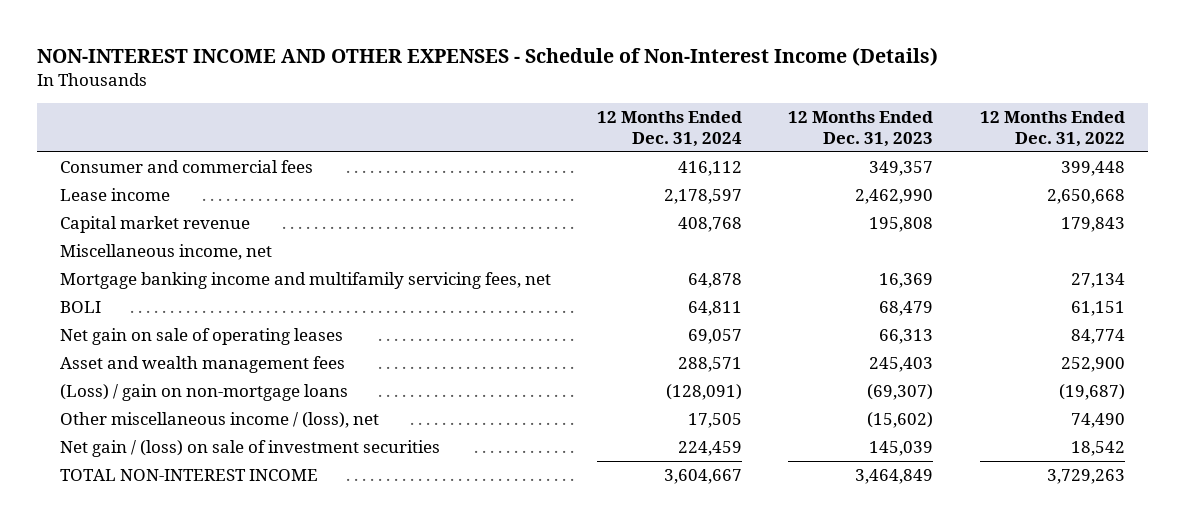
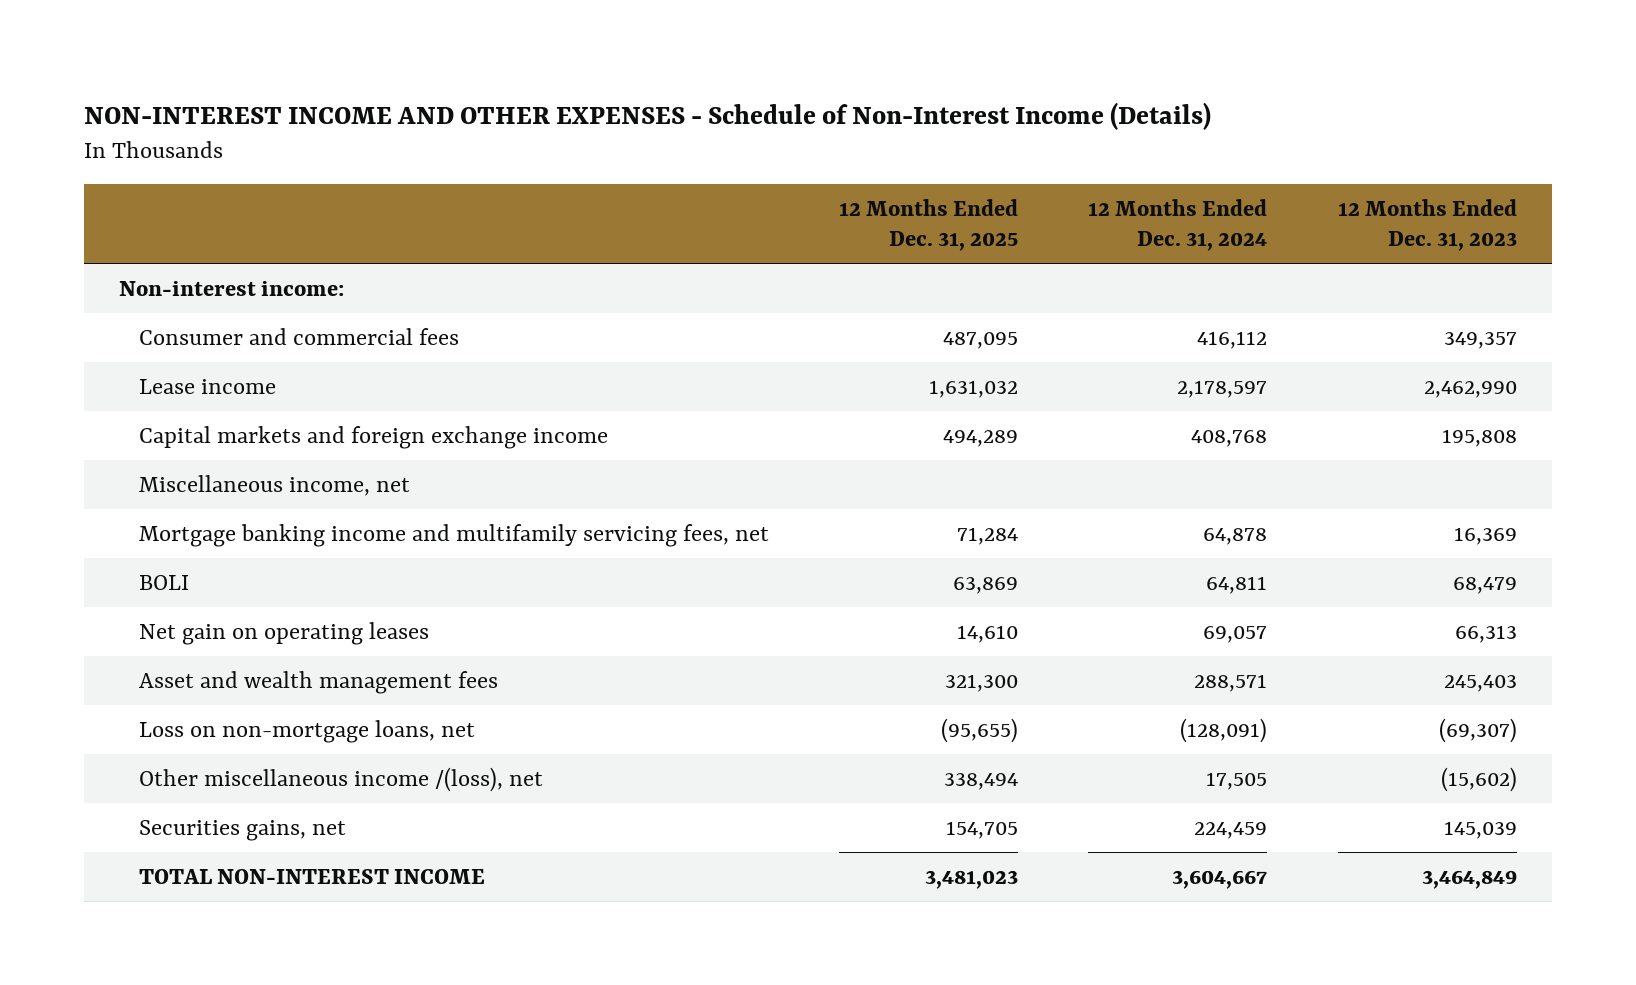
- | 12 Months Ended Dec. 31, 2024 | 12 Months Ended Dec. 31, 2023 | 12 Months Ended Dec. 31, 2022
+ | 12 Months Ended Dec. 31, 2025 | 12 Months Ended Dec. 31, 2024 | 12 Months Ended Dec. 31, 2023
+ Non-interest income:
- Capital market revenue | 408,768 | 195,808 | 179,843
+ Capital markets and foreign exchange income | 494,289 | 408,768 | 195,808
- Net gain on sale of operating leases | 69,057 | 66,313 | 84,774
+ Net gain on operating leases | 14,610 | 69,057 | 66,313
- (Loss) / gain on non-mortgage loans | (128,091) | (69,307) | (19,687)
- Other miscellaneous income / (loss), net | 17,505 | (15,602) | 74,490
- Net gain / (loss) on sale of investment securities | 224,459 | 145,039 | 18,542
+ Loss on non-mortgage loans, net | (95,655) | (128,091) | (69,307)
+ Other miscellaneous income /(loss), net | 338,494 | 17,505 | (15,602)
+ Securities gains, net | 154,705 | 224,459 | 145,039

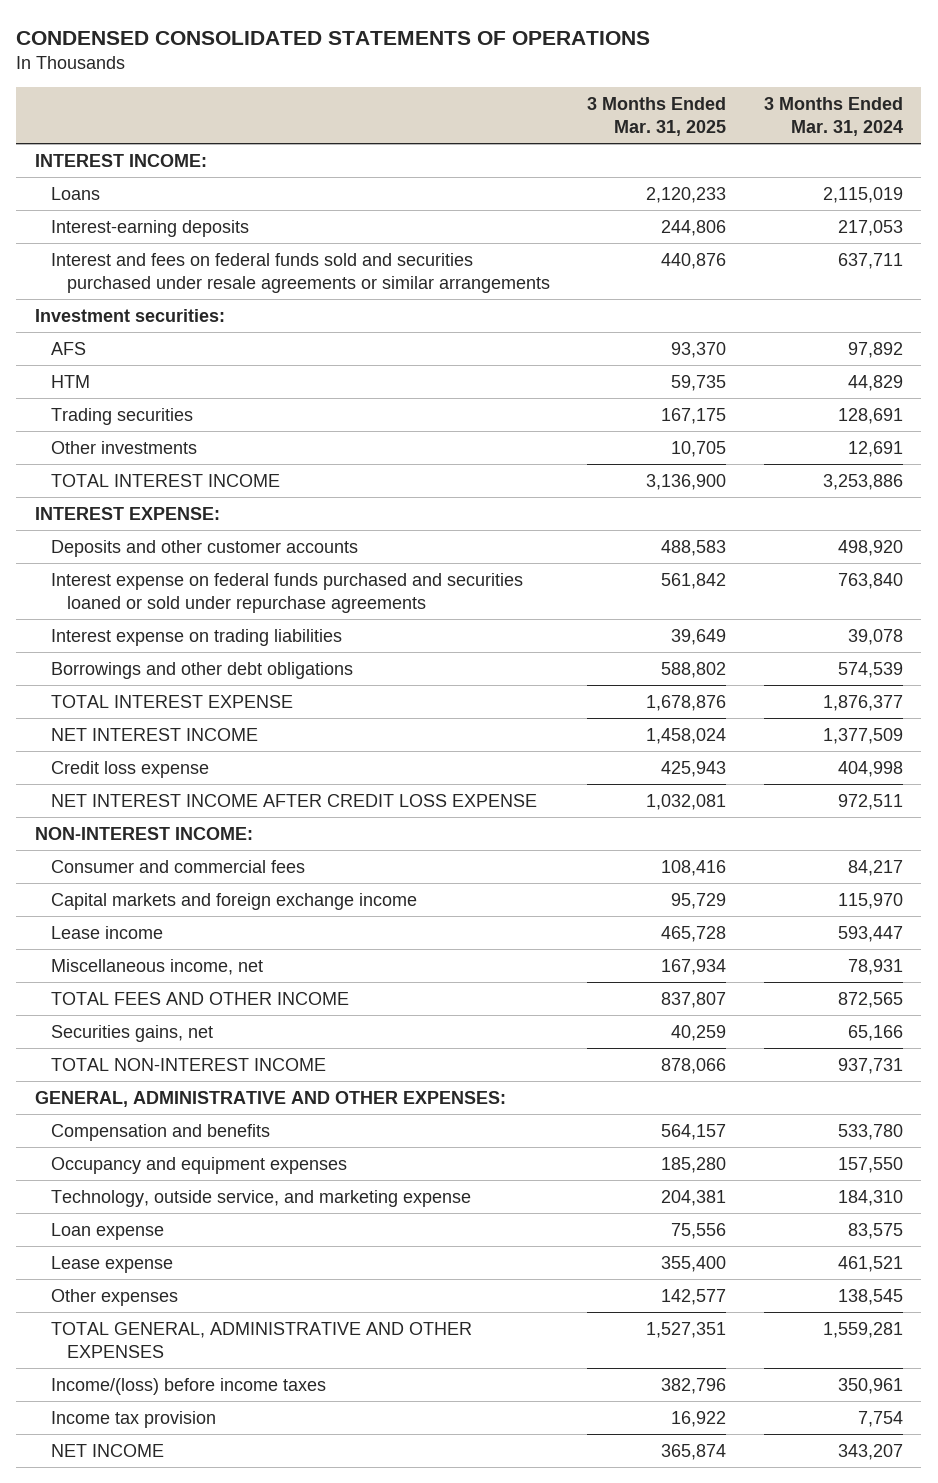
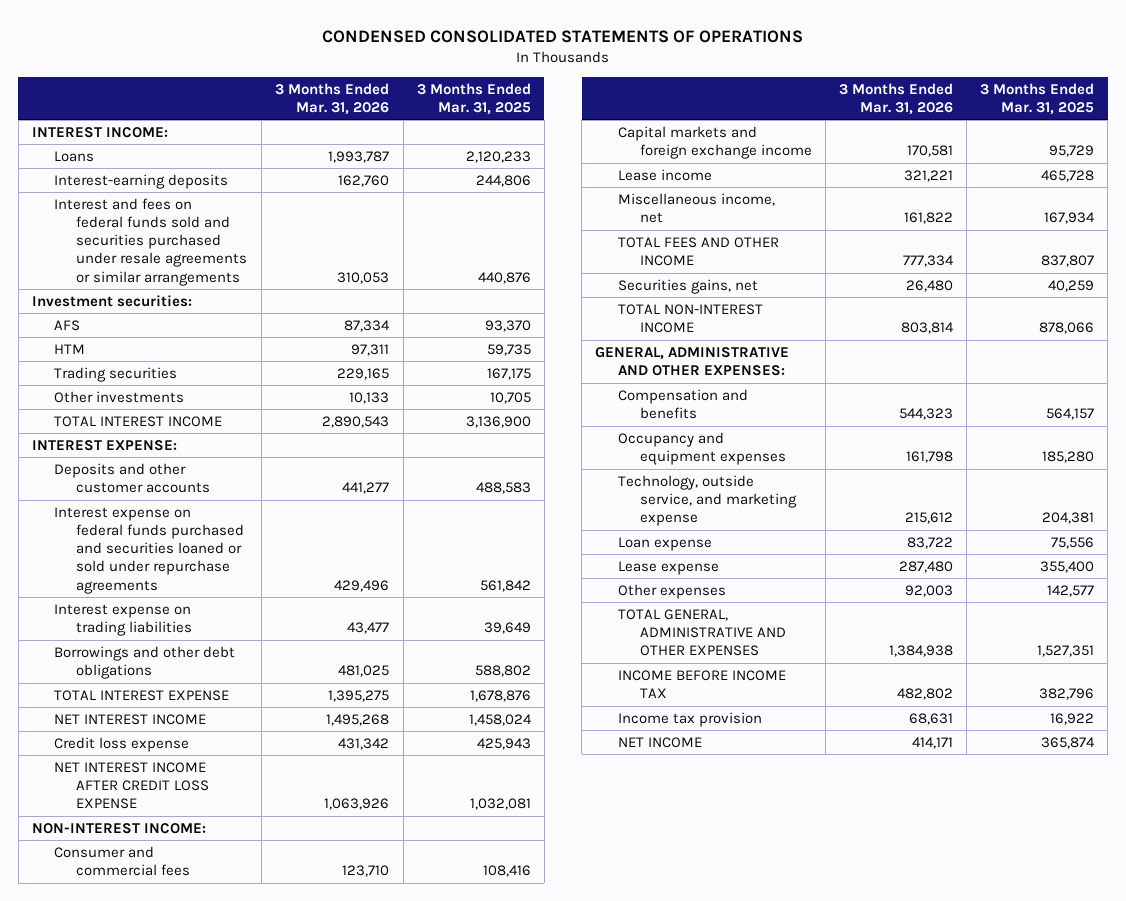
- | 3 Months Ended Mar. 31, 2025 | 3 Months Ended Mar. 31, 2024
+ | 3 Months Ended Mar. 31, 2026 | 3 Months Ended Mar. 31, 2025
- Income/(loss) before income taxes | 382,796 | 350,961
+ INCOME BEFORE INCOME TAX | 482,802 | 382,796

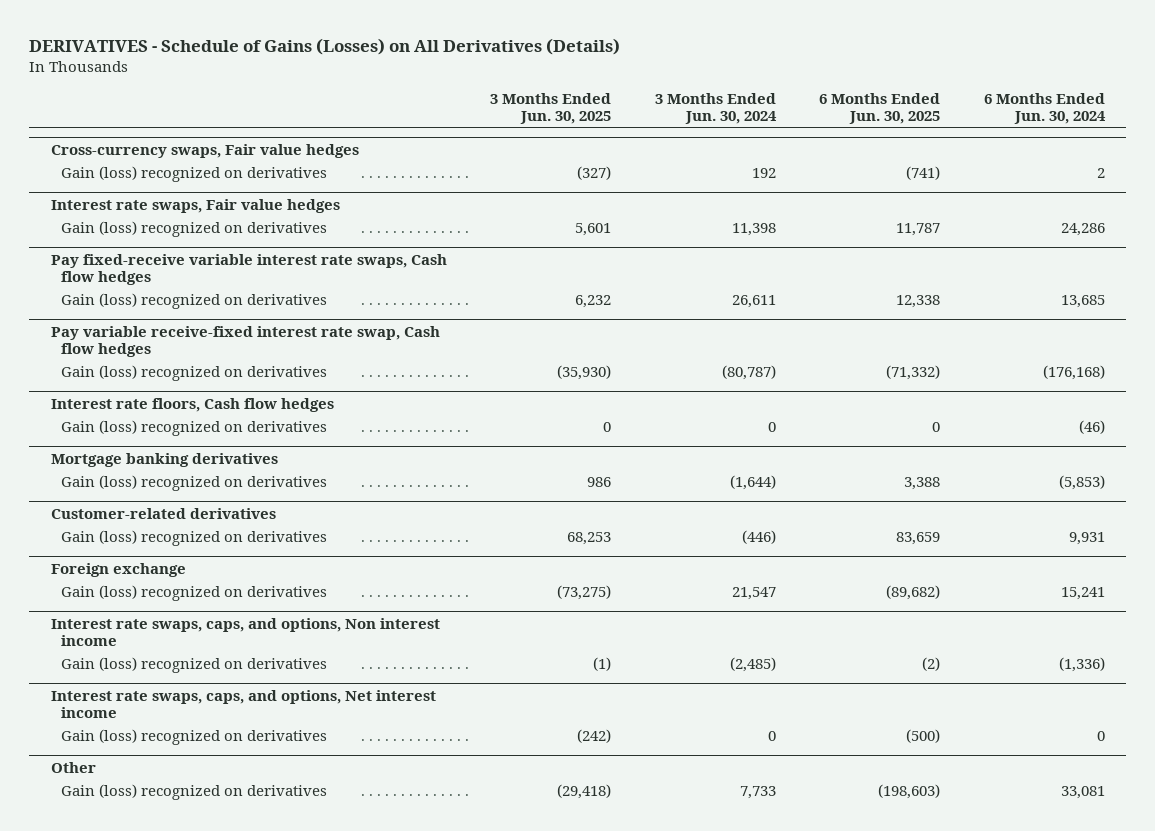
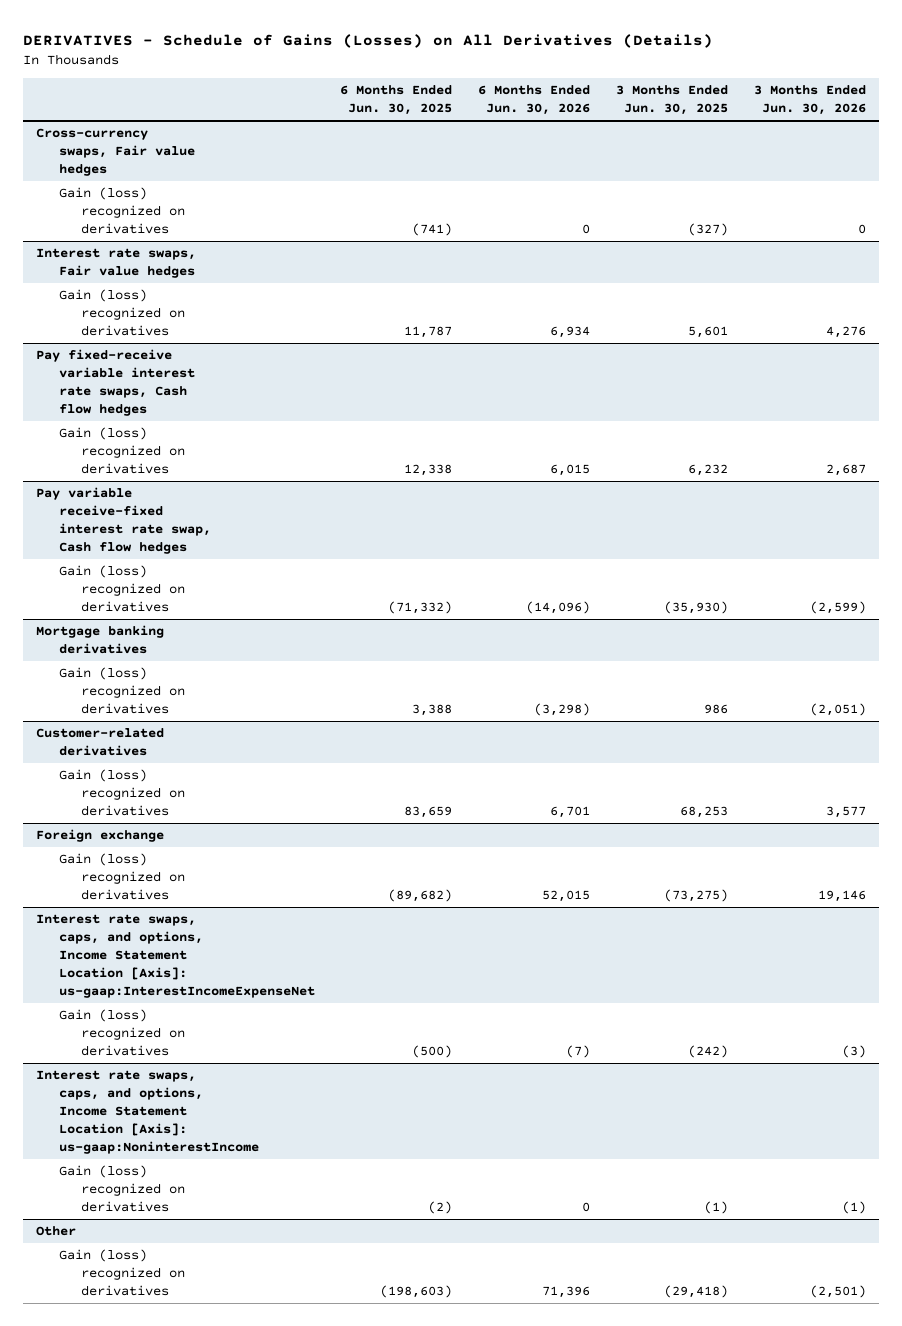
- | 3 Months Ended Jun. 30, 2025 | 3 Months Ended Jun. 30, 2024 | 6 Months Ended Jun. 30, 2025 | 6 Months Ended Jun. 30, 2024
+ | 6 Months Ended Jun. 30, 2025 | 6 Months Ended Jun. 30, 2026 | 3 Months Ended Jun. 30, 2025 | 3 Months Ended Jun. 30, 2026
- Interest rate floors, Cash flow hedges
- Gain (loss) recognized on derivatives | 0 | 0 | 0 | (46)
- Interest rate swaps, caps, and options, Non interest income
- Gain (loss) recognized on derivatives | (1) | (2,485) | (2) | (1,336)
- Interest rate swaps, caps, and options, Net interest income
+ Interest rate swaps, caps, and options, Income Statement Location [Axis]: us-gaap:InterestIncomeExpenseNet
+ Interest rate swaps, caps, and options, Income Statement Location [Axis]: us-gaap:NoninterestIncome
+ Gain (loss) recognized on derivatives | (2) | 0 | (1) | (1)

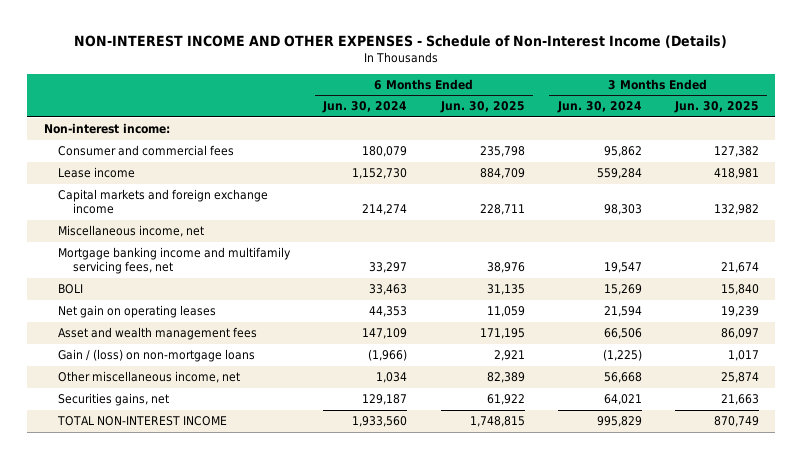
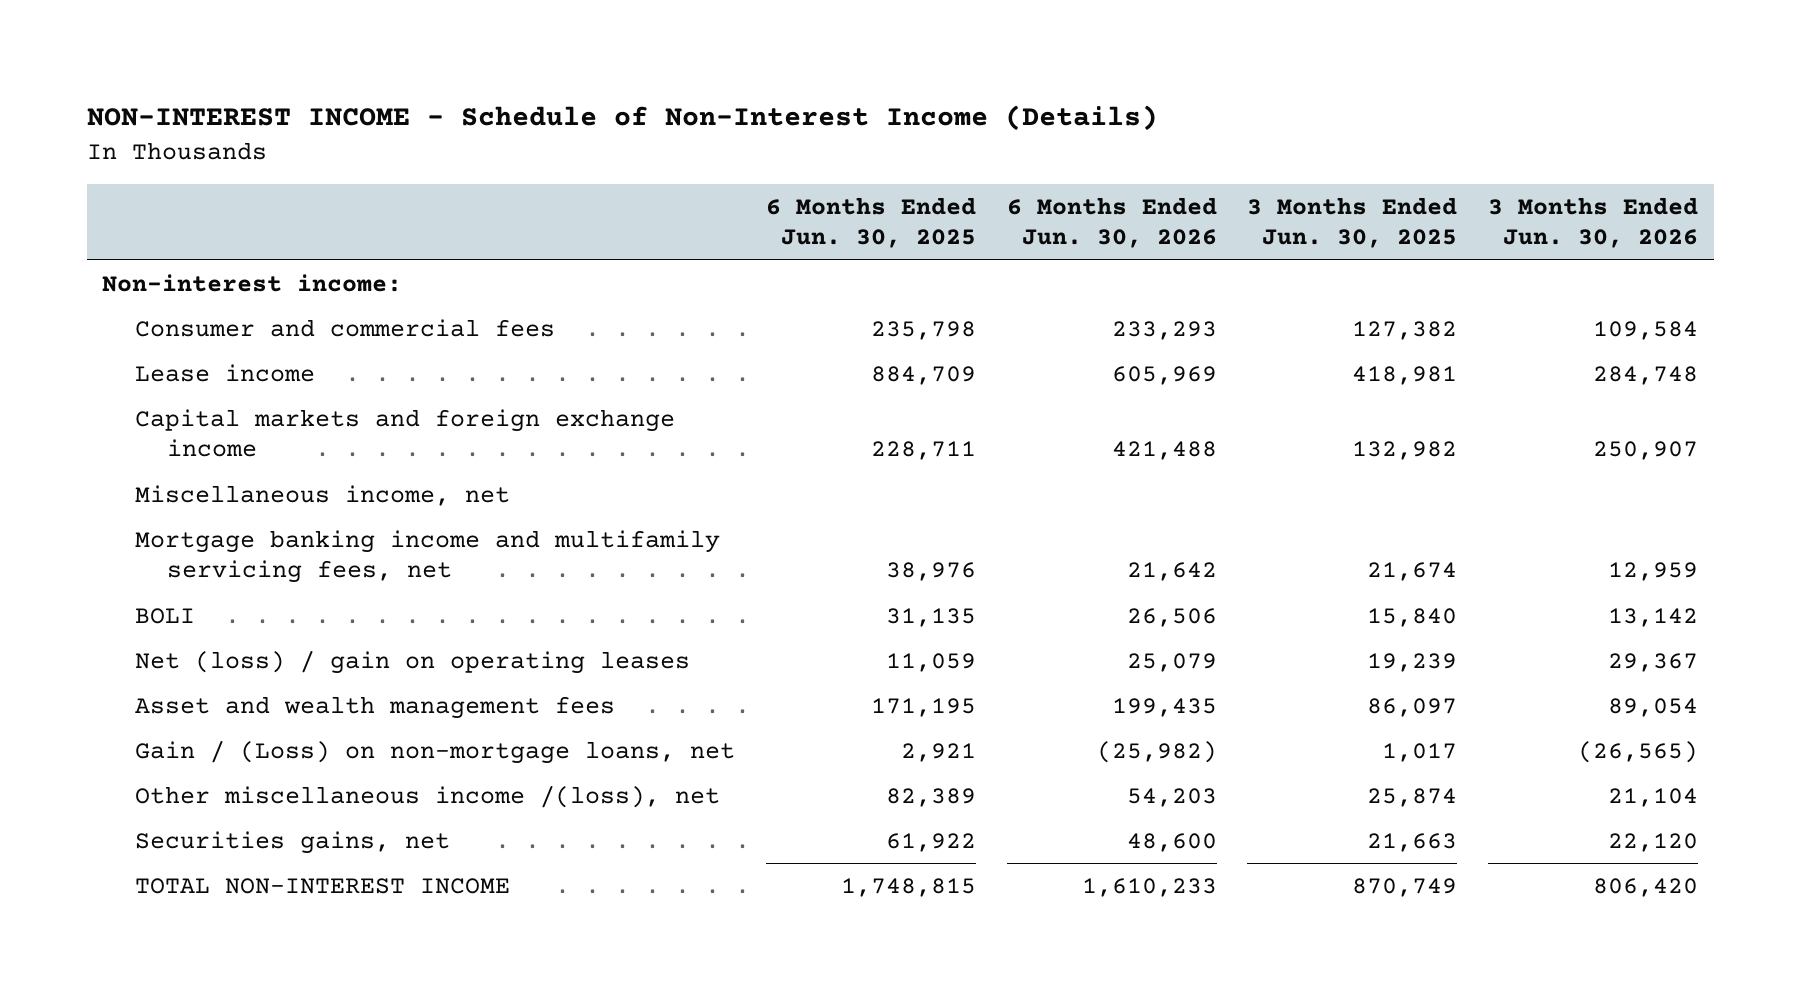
- NON-INTEREST INCOME AND OTHER EXPENSES - Schedule of Non-Interest Income (Details)
+ NON-INTEREST INCOME - Schedule of Non-Interest Income (Details)
- | 6 Months Ended Jun. 30, 2024 | 6 Months Ended Jun. 30, 2025 | 3 Months Ended Jun. 30, 2024 | 3 Months Ended Jun. 30, 2025
+ | 6 Months Ended Jun. 30, 2025 | 6 Months Ended Jun. 30, 2026 | 3 Months Ended Jun. 30, 2025 | 3 Months Ended Jun. 30, 2026
- Net gain on operating leases | 44,353 | 11,059 | 21,594 | 19,239
+ Net (loss) / gain on operating leases | 11,059 | 25,079 | 19,239 | 29,367
- Gain / (loss) on non-mortgage loans | (1,966) | 2,921 | (1,225) | 1,017
- Other miscellaneous income, net | 1,034 | 82,389 | 56,668 | 25,874
+ Gain / (Loss) on non-mortgage loans, net | 2,921 | (25,982) | 1,017 | (26,565)
+ Other miscellaneous income /(loss), net | 82,389 | 54,203 | 25,874 | 21,104

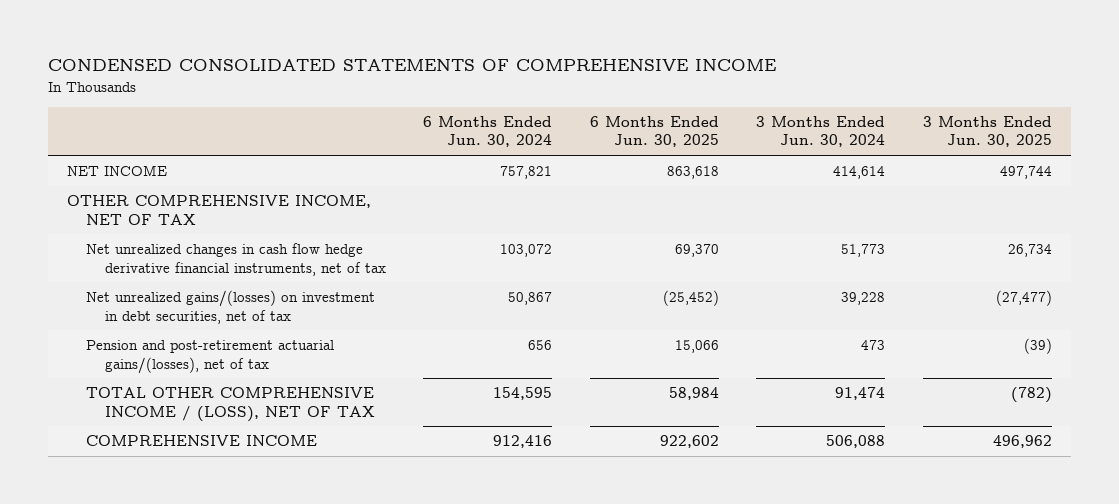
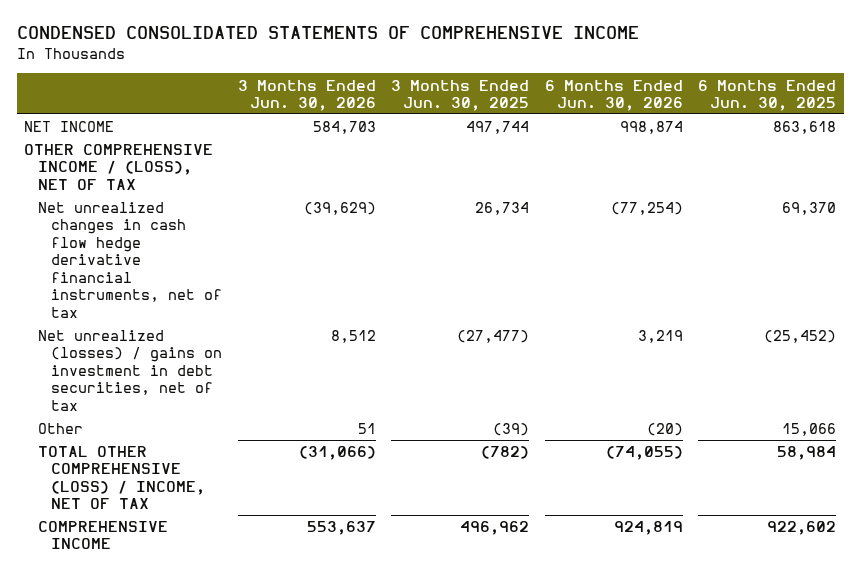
- | 6 Months Ended Jun. 30, 2024 | 6 Months Ended Jun. 30, 2025 | 3 Months Ended Jun. 30, 2024 | 3 Months Ended Jun. 30, 2025
+ | 3 Months Ended Jun. 30, 2026 | 3 Months Ended Jun. 30, 2025 | 6 Months Ended Jun. 30, 2026 | 6 Months Ended Jun. 30, 2025
- OTHER COMPREHENSIVE INCOME, NET OF TAX
+ OTHER COMPREHENSIVE INCOME / (LOSS), NET OF TAX
- Net unrealized gains/(losses) on investment in debt securities, net of tax | 50,867 | (25,452) | 39,228 | (27,477)
- Pension and post-retirement actuarial gains/(losses), net of tax | 656 | 15,066 | 473 | (39)
- TOTAL OTHER COMPREHENSIVE INCOME / (LOSS), NET OF TAX | 154,595 | 58,984 | 91,474 | (782)
+ Net unrealized (losses) / gains on investment in debt securities, net of tax | 8,512 | (27,477) | 3,219 | (25,452)
+ Other | 51 | (39) | (20) | 15,066
+ TOTAL OTHER COMPREHENSIVE (LOSS) / INCOME, NET OF TAX | (31,066) | (782) | (74,055) | 58,984

